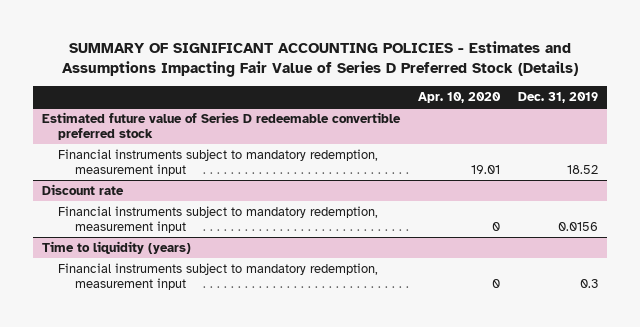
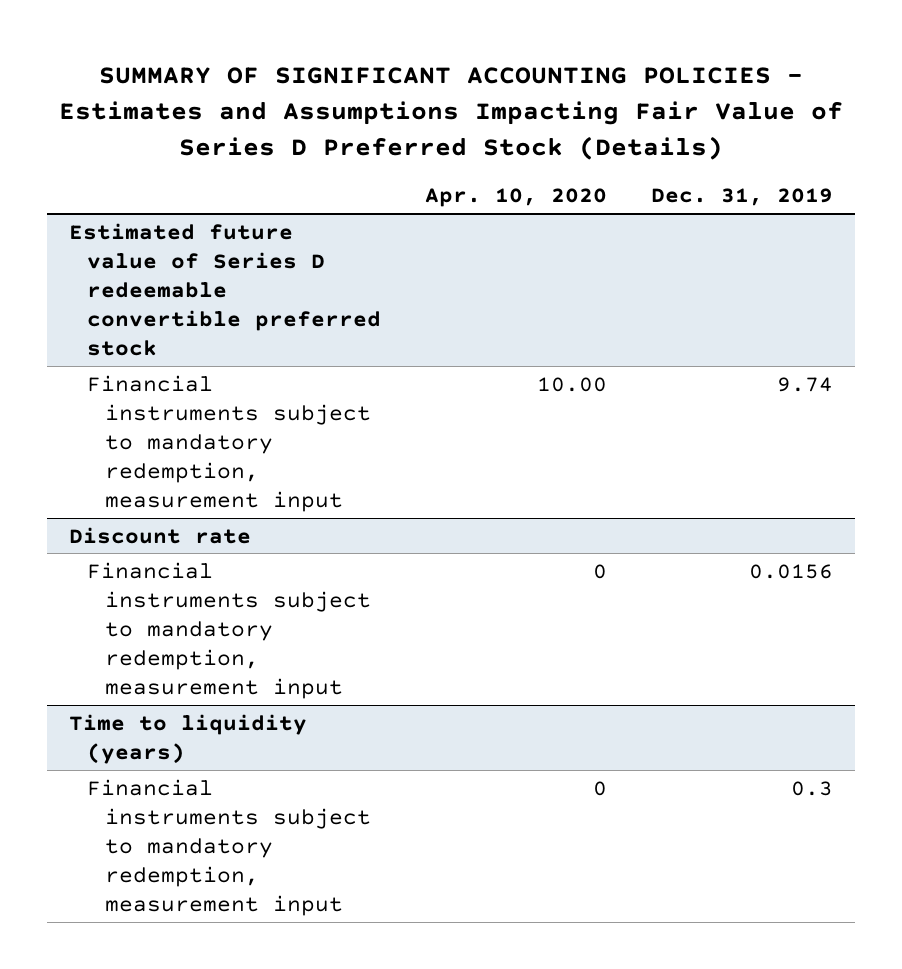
@ Estimated future value of Series D redeemable convertible preferred stock
- Financial instruments subject to mandatory redemption, measurement input | 19.01 | 18.52
+ Financial instruments subject to mandatory redemption, measurement input | 10.00 | 9.74

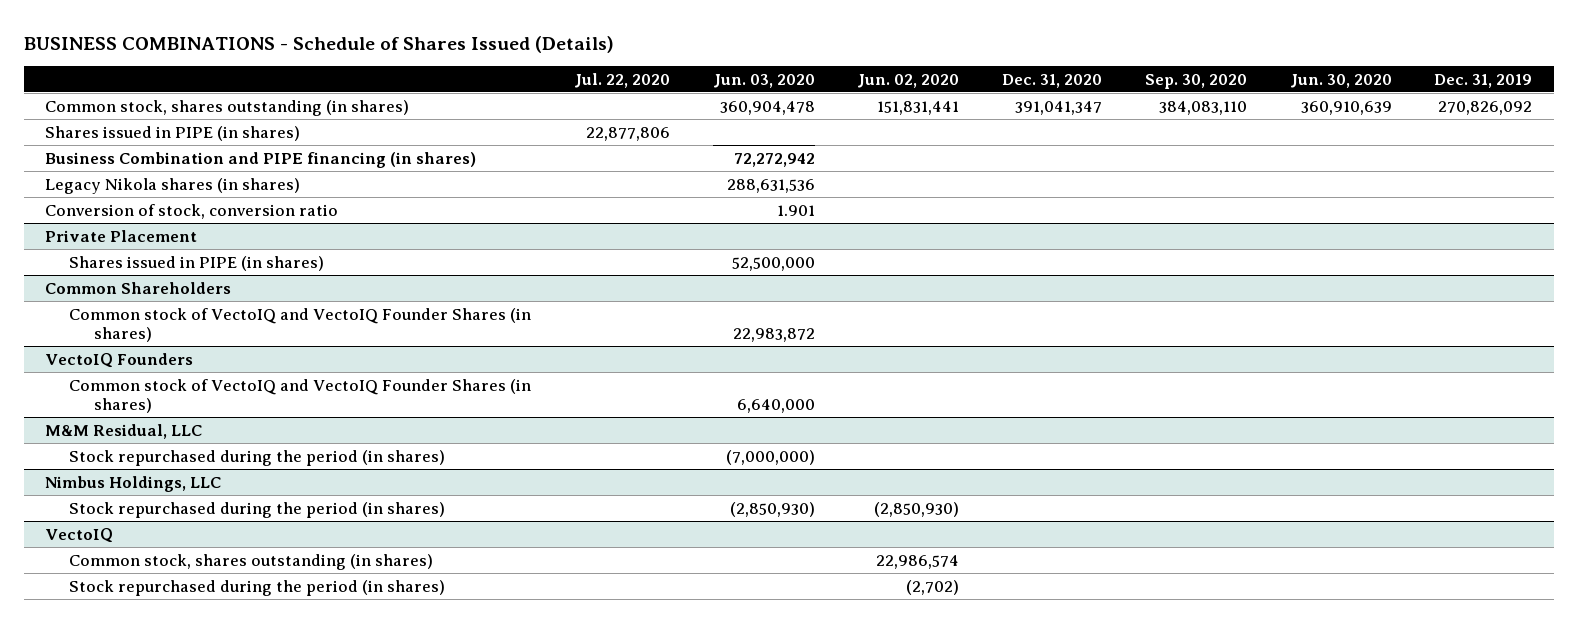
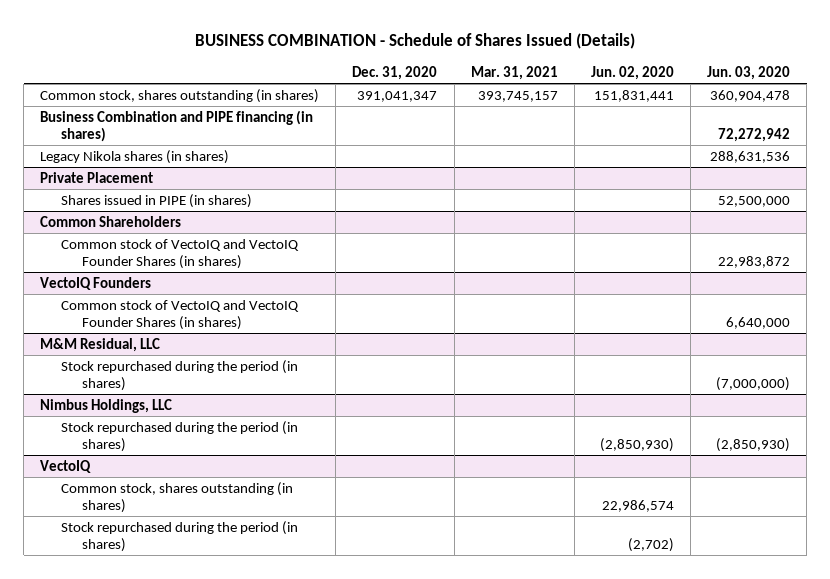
- BUSINESS COMBINATIONS - Schedule of Shares Issued (Details)
+ BUSINESS COMBINATION - Schedule of Shares Issued (Details)
- | Jul. 22, 2020 | Jun. 03, 2020 | Jun. 02, 2020 | Dec. 31, 2020 | Sep. 30, 2020 | Jun. 30, 2020 | Dec. 31, 2019
+ | Dec. 31, 2020 | Mar. 31, 2021 | Jun. 02, 2020 | Jun. 03, 2020
- Shares issued in PIPE (in shares) | 22,877,806 | | | | | |
- Conversion of stock, conversion ratio | | 1.901 | | | | |

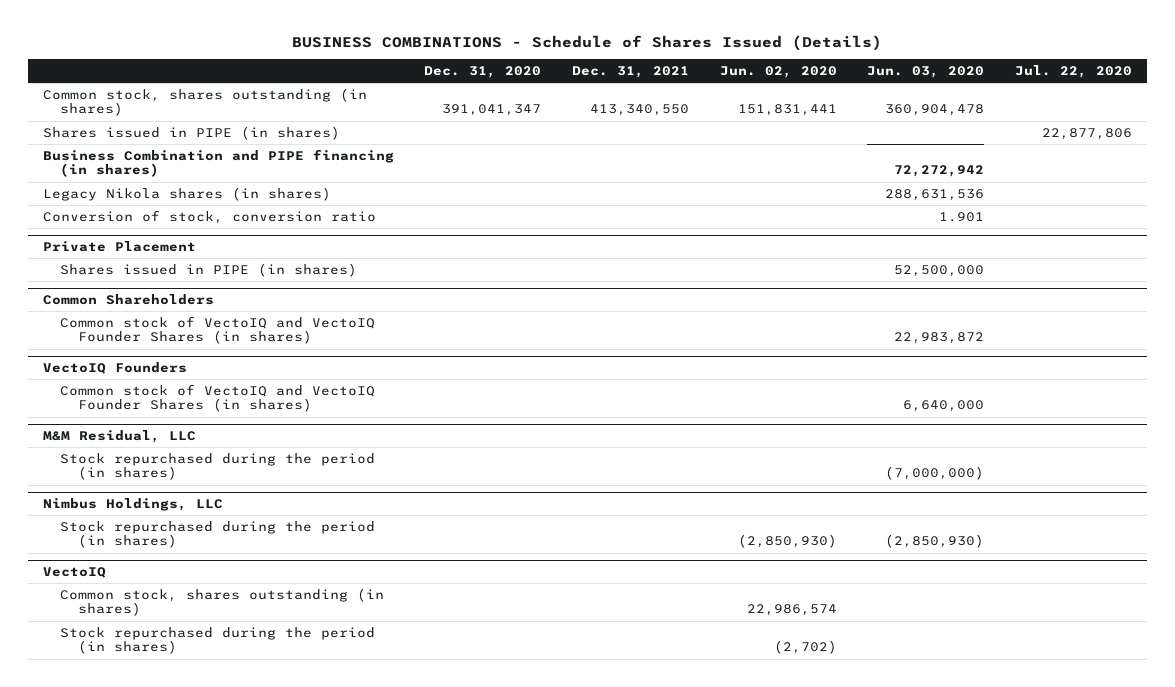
- BUSINESS COMBINATION - Schedule of Shares Issued (Details)
+ BUSINESS COMBINATIONS - Schedule of Shares Issued (Details)
- | Dec. 31, 2020 | Mar. 31, 2021 | Jun. 02, 2020 | Jun. 03, 2020
+ | Dec. 31, 2020 | Dec. 31, 2021 | Jun. 02, 2020 | Jun. 03, 2020 | Jul. 22, 2020
+ Shares issued in PIPE (in shares) | | | | | 22,877,806
+ Conversion of stock, conversion ratio | | | | 1.901 |

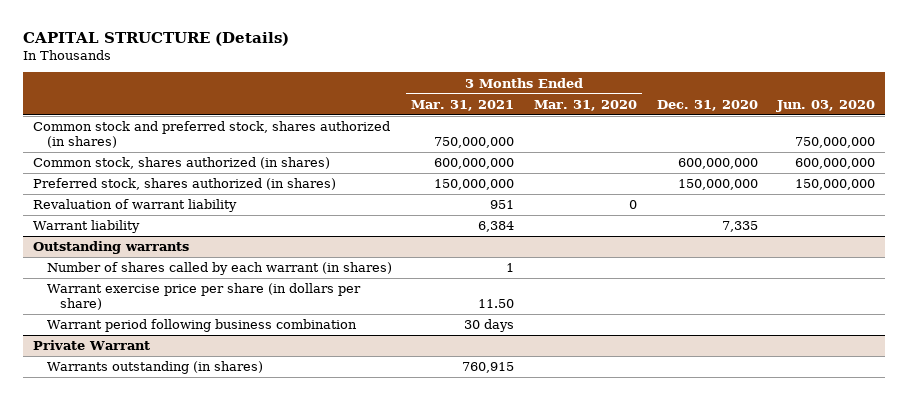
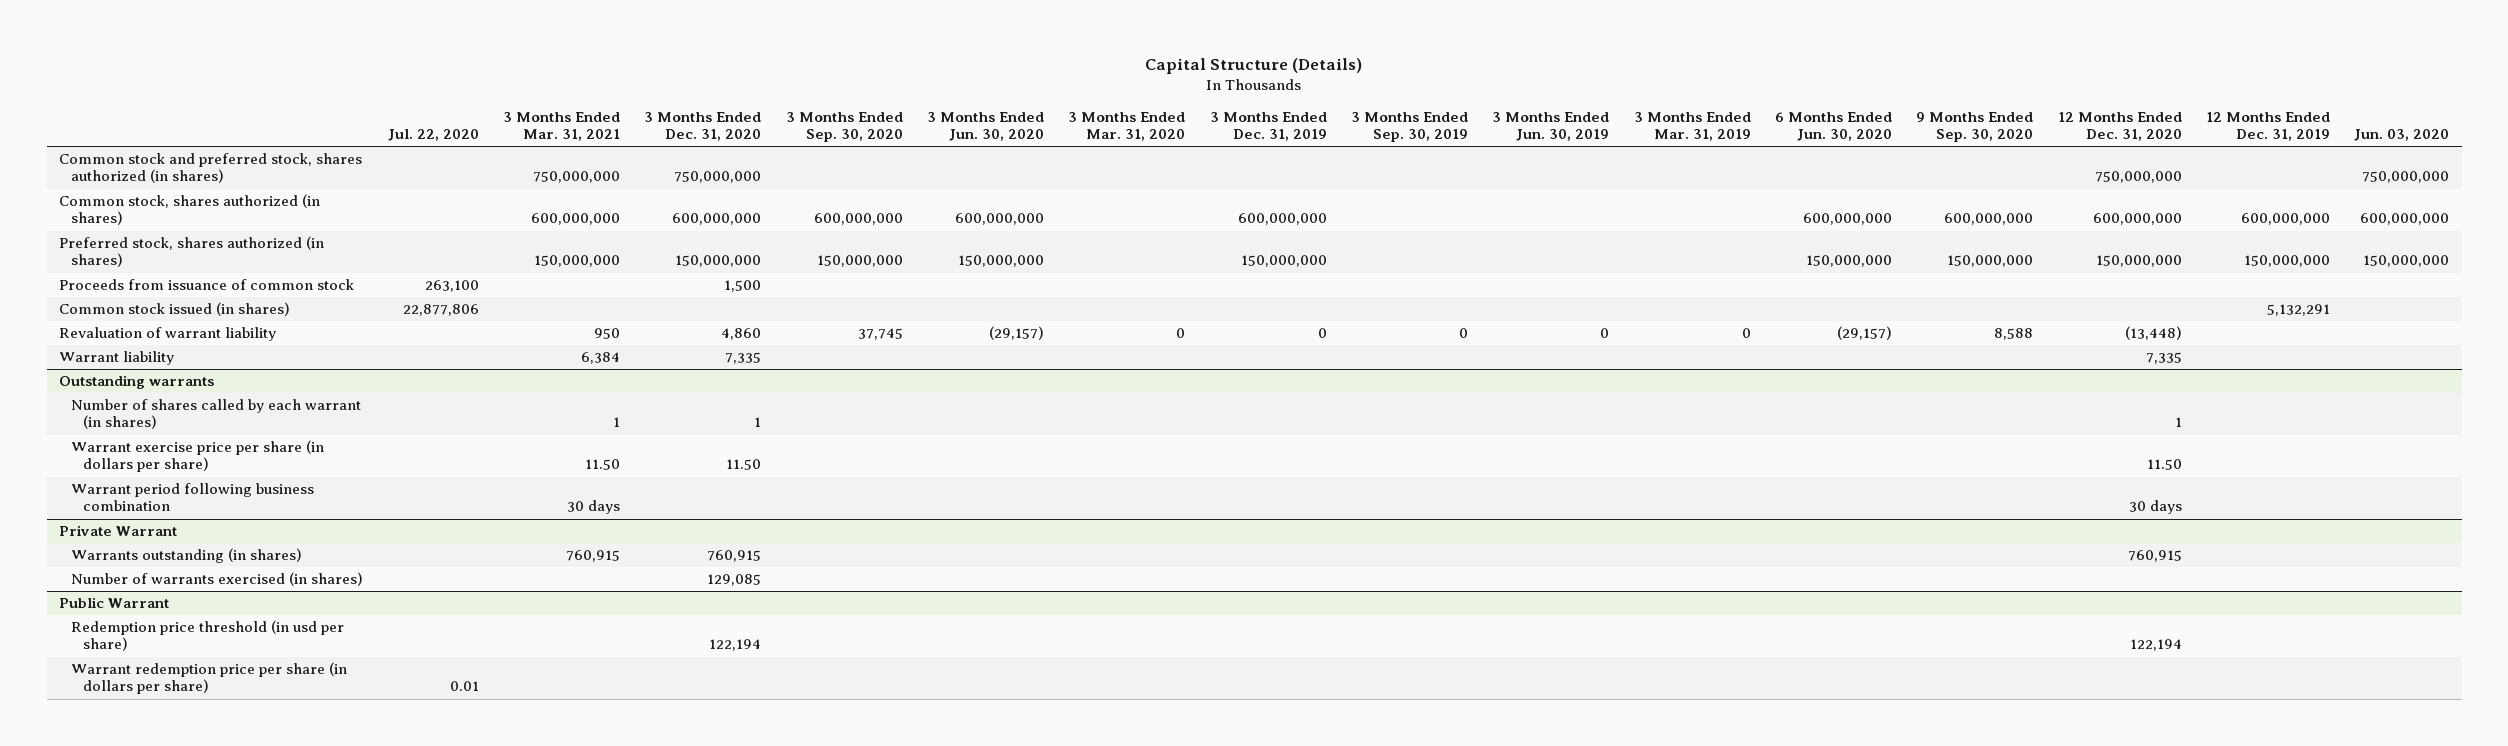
- CAPITAL STRUCTURE (Details)
+ Capital Structure (Details)
- | 3 Months Ended Mar. 31, 2021 | 3 Months Ended Mar. 31, 2020 | Dec. 31, 2020 | Jun. 03, 2020
+ | Jul. 22, 2020 | 3 Months Ended Mar. 31, 2021 | 3 Months Ended Dec. 31, 2020 | 3 Months Ended Sep. 30, 2020 | 3 Months Ended Jun. 30, 2020 | 3 Months Ended Mar. 31, 2020 | 3 Months Ended Dec. 31, 2019 | 3 Months Ended Sep. 30, 2019 | 3 Months Ended Jun. 30, 2019 | 3 Months Ended Mar. 31, 2019 | 6 Months Ended Jun. 30, 2020 | 9 Months Ended Sep. 30, 2020 | 12 Months Ended Dec. 31, 2020 | 12 Months Ended Dec. 31, 2019 | Jun. 03, 2020
- Revaluation of warrant liability | 951 | 0 | |
+ Proceeds from issuance of common stock | 263,100 | | 1,500 | | | | | | | | | | | |
+ Common stock issued (in shares) | 22,877,806 | | | | | | | | | | | | | 5,132,291 |
+ Revaluation of warrant liability | | 950 | 4,860 | 37,745 | (29,157) | 0 | 0 | 0 | 0 | 0 | (29,157) | 8,588 | (13,448) | |
@ Private Warrant
+ Number of warrants exercised (in shares) | | | 129,085 | | | | | | | | | | | |
+ Public Warrant
+ Redemption price threshold (in usd per share) | | | 122,194 | | | | | | | | | | 122,194 | |
+ Warrant redemption price per share (in dollars per share) | 0.01 | | | | | | | | | | | | | |

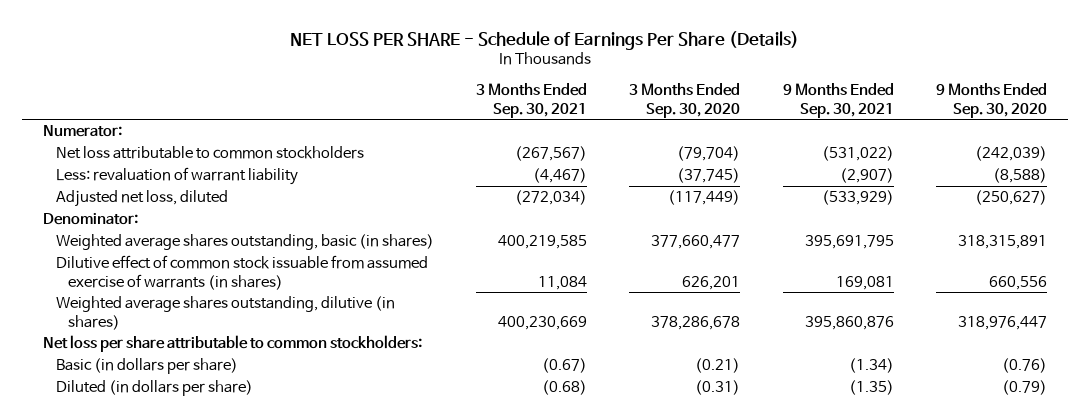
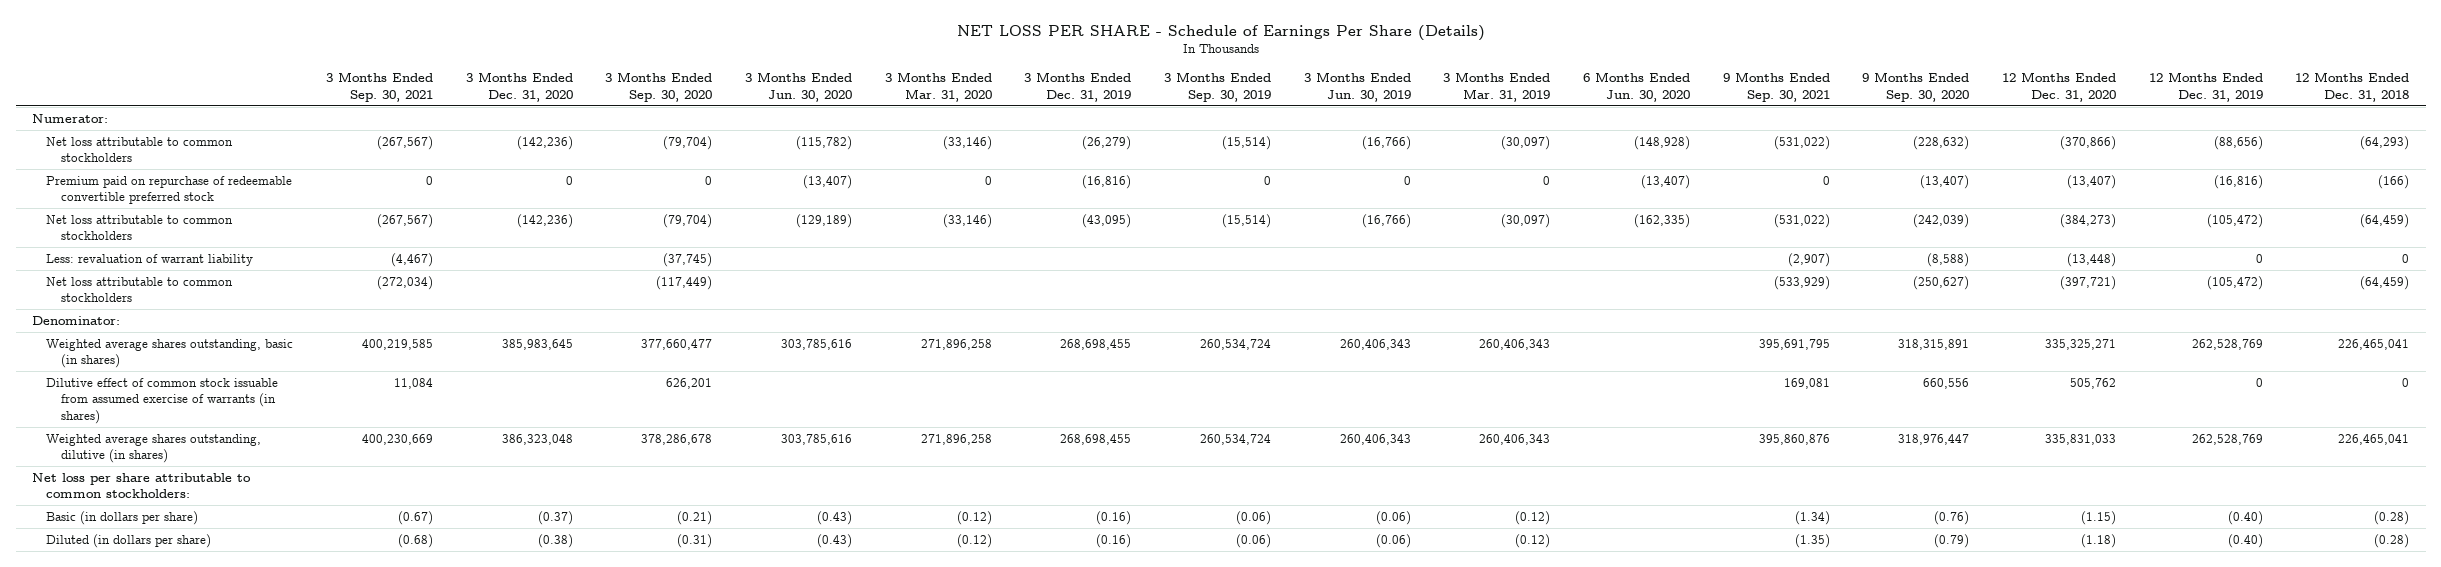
- | 3 Months Ended Sep. 30, 2021 | 3 Months Ended Sep. 30, 2020 | 9 Months Ended Sep. 30, 2021 | 9 Months Ended Sep. 30, 2020
+ | 3 Months Ended Sep. 30, 2021 | 3 Months Ended Dec. 31, 2020 | 3 Months Ended Sep. 30, 2020 | 3 Months Ended Jun. 30, 2020 | 3 Months Ended Mar. 31, 2020 | 3 Months Ended Dec. 31, 2019 | 3 Months Ended Sep. 30, 2019 | 3 Months Ended Jun. 30, 2019 | 3 Months Ended Mar. 31, 2019 | 6 Months Ended Jun. 30, 2020 | 9 Months Ended Sep. 30, 2021 | 9 Months Ended Sep. 30, 2020 | 12 Months Ended Dec. 31, 2020 | 12 Months Ended Dec. 31, 2019 | 12 Months Ended Dec. 31, 2018
+ Net loss attributable to common stockholders | (267,567) | (142,236) | (79,704) | (115,782) | (33,146) | (26,279) | (15,514) | (16,766) | (30,097) | (148,928) | (531,022) | (228,632) | (370,866) | (88,656) | (64,293)
+ Premium paid on repurchase of redeemable convertible preferred stock | 0 | 0 | 0 | (13,407) | 0 | (16,816) | 0 | 0 | 0 | (13,407) | 0 | (13,407) | (13,407) | (16,816) | (166)
- Adjusted net loss, diluted | (272,034) | (117,449) | (533,929) | (250,627)
+ Net loss attributable to common stockholders | (272,034) | | (117,449) | | | | | | | | (533,929) | (250,627) | (397,721) | (105,472) | (64,459)

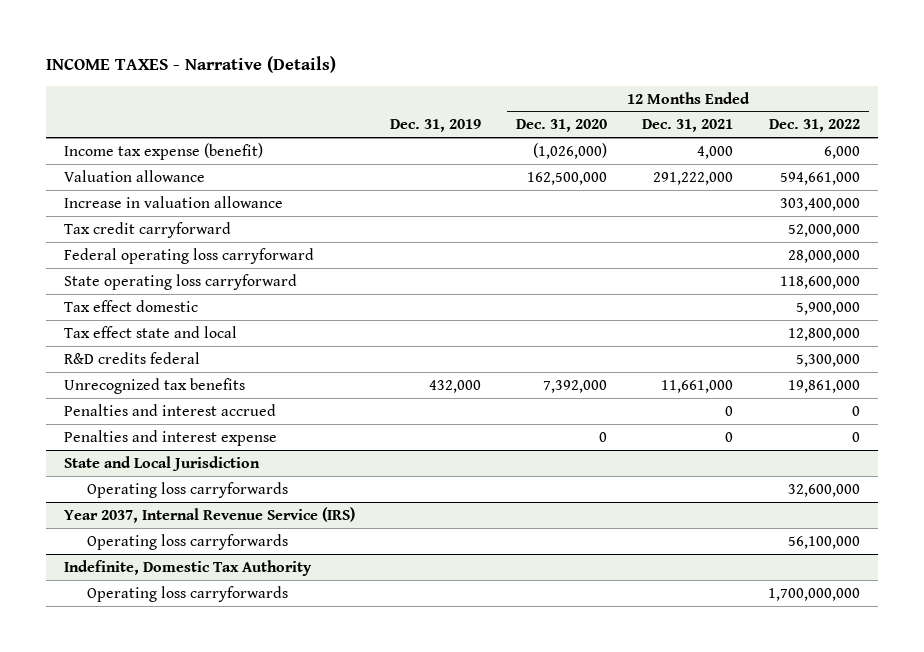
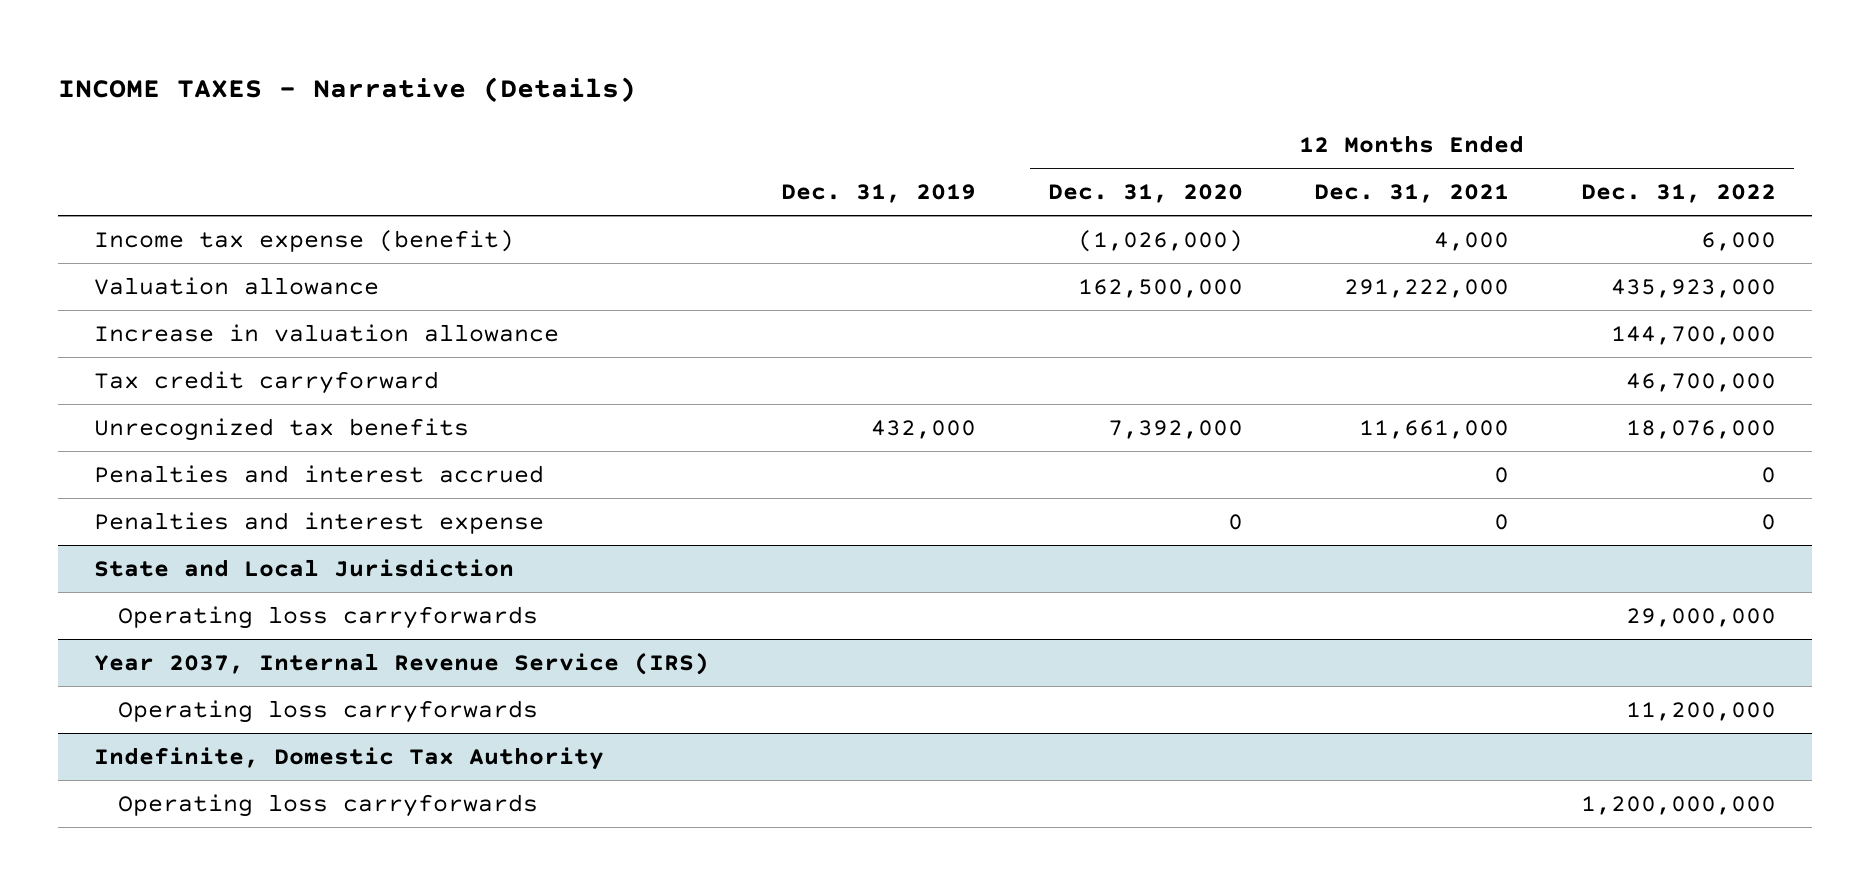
- Valuation allowance | | 162,500,000 | 291,222,000 | 594,661,000
- Increase in valuation allowance | | | | 303,400,000
- Tax credit carryforward | | | | 52,000,000
- Federal operating loss carryforward | | | | 28,000,000
- State operating loss carryforward | | | | 118,600,000
- Tax effect domestic | | | | 5,900,000
- Tax effect state and local | | | | 12,800,000
- R&D credits federal | | | | 5,300,000
- Unrecognized tax benefits | 432,000 | 7,392,000 | 11,661,000 | 19,861,000
+ Valuation allowance | | 162,500,000 | 291,222,000 | 435,923,000
+ Increase in valuation allowance | | | | 144,700,000
+ Tax credit carryforward | | | | 46,700,000
+ Unrecognized tax benefits | 432,000 | 7,392,000 | 11,661,000 | 18,076,000
@ State and Local Jurisdiction
- Operating loss carryforwards | | | | 32,600,000
+ Operating loss carryforwards | | | | 29,000,000
@ Year 2037, Internal Revenue Service (IRS)
- Operating loss carryforwards | | | | 56,100,000
+ Operating loss carryforwards | | | | 11,200,000
@ Indefinite, Domestic Tax Authority
- Operating loss carryforwards | | | | 1,700,000,000
+ Operating loss carryforwards | | | | 1,200,000,000

